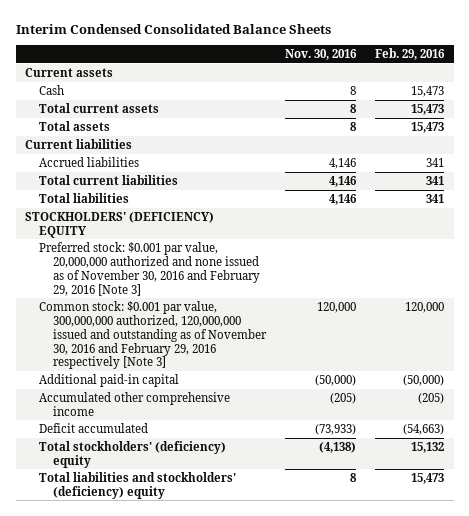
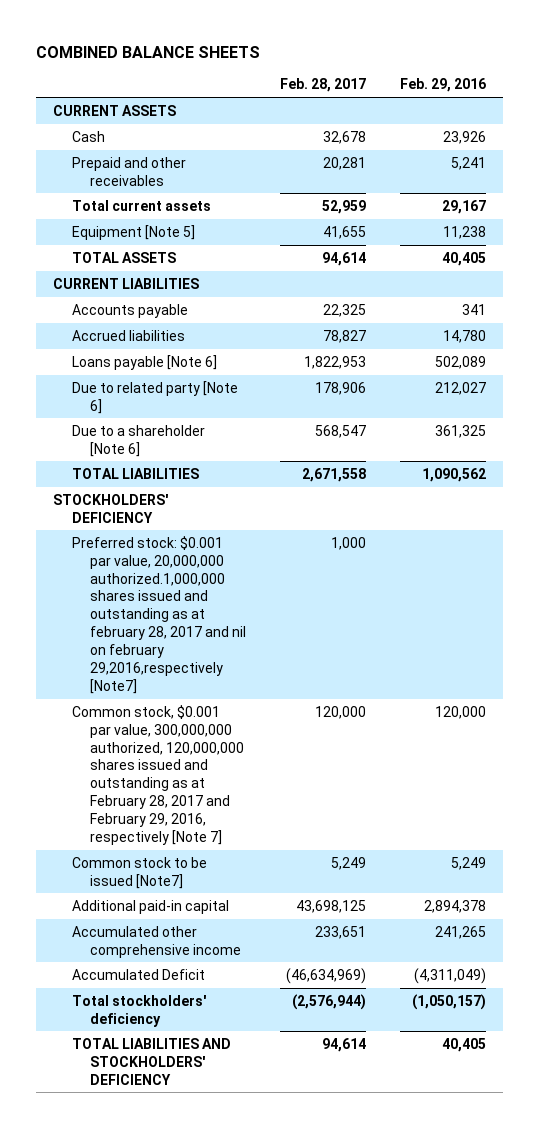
- Interim Condensed Consolidated Balance Sheets
+ COMBINED BALANCE SHEETS
- | Nov. 30, 2016 | Feb. 29, 2016
+ | Feb. 28, 2017 | Feb. 29, 2016
- Current assets
- Cash | 8 | 15,473
- Total current assets | 8 | 15,473
- Total assets | 8 | 15,473
- Current liabilities
- Accrued liabilities | 4,146 | 341
- Total current liabilities | 4,146 | 341
- Total liabilities | 4,146 | 341
- STOCKHOLDERS' (DEFICIENCY) EQUITY
- Preferred stock: $0.001 par value, 20,000,000 authorized and none issued as of November 30, 2016 and February 29, 2016 [Note 3]
- Common stock: $0.001 par value, 300,000,000 authorized, 120,000,000 issued and outstanding as of November 30, 2016 and February 29, 2016 respectively [Note 3] | 120,000 | 120,000
- Additional paid-in capital | (50,000) | (50,000)
- Accumulated other comprehensive income | (205) | (205)
- Deficit accumulated | (73,933) | (54,663)
- Total stockholders' (deficiency) equity | (4,138) | 15,132
- Total liabilities and stockholders' (deficiency) equity | 8 | 15,473
+ CURRENT ASSETS
+ Cash | 32,678 | 23,926
+ Prepaid and other receivables | 20,281 | 5,241
+ Total current assets | 52,959 | 29,167
+ Equipment [Note 5] | 41,655 | 11,238
+ TOTAL ASSETS | 94,614 | 40,405
+ CURRENT LIABILITIES
+ Accounts payable | 22,325 | 341
+ Accrued liabilities | 78,827 | 14,780
+ Loans payable [Note 6] | 1,822,953 | 502,089
+ Due to related party [Note 6] | 178,906 | 212,027
+ Due to a shareholder [Note 6] | 568,547 | 361,325
+ TOTAL LIABILITIES | 2,671,558 | 1,090,562
+ STOCKHOLDERS' DEFICIENCY
+ Preferred stock: $0.001 par value, 20,000,000 authorized.1,000,000 shares issued and outstanding as at february 28, 2017 and nil on february 29,2016,respectively [Note7] | 1,000 |
+ Common stock, $0.001 par value, 300,000,000 authorized, 120,000,000 shares issued and outstanding as at February 28, 2017 and February 29, 2016, respectively [Note 7] | 120,000 | 120,000
+ Common stock to be issued [Note7] | 5,249 | 5,249
+ Additional paid-in capital | 43,698,125 | 2,894,378
+ Accumulated other comprehensive income | 233,651 | 241,265
+ Accumulated Deficit | (46,634,969) | (4,311,049)
+ Total stockholders' deficiency | (2,576,944) | (1,050,157)
+ TOTAL LIABILITIES AND STOCKHOLDERS' DEFICIENCY | 94,614 | 40,405

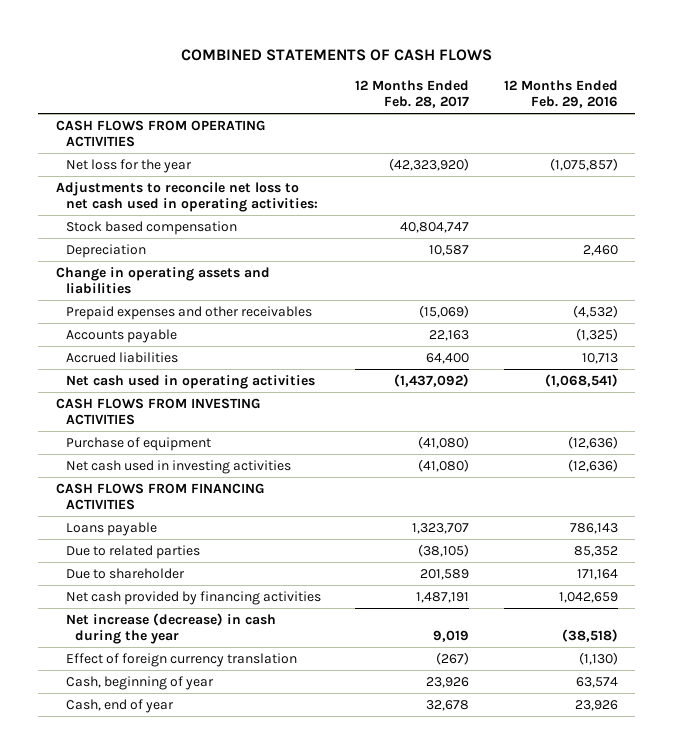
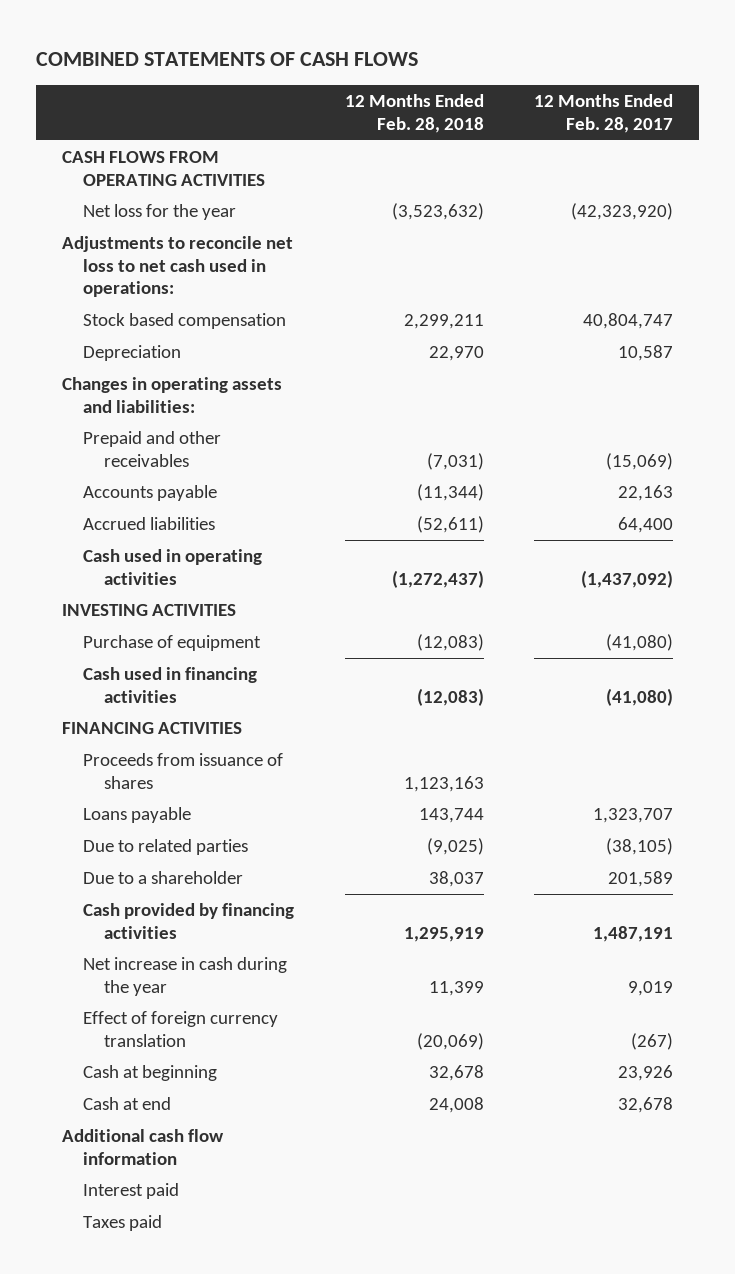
- | 12 Months Ended Feb. 28, 2017 | 12 Months Ended Feb. 29, 2016
+ | 12 Months Ended Feb. 28, 2018 | 12 Months Ended Feb. 28, 2017
- Adjustments to reconcile net loss to net cash used in operating activities:
+ Adjustments to reconcile net loss to net cash used in operations:
- Change in operating assets and liabilities
- Prepaid expenses and other receivables | (15,069) | (4,532)
+ Changes in operating assets and liabilities:
+ Prepaid and other receivables | (7,031) | (15,069)
- Net cash used in operating activities | (1,437,092) | (1,068,541)
- CASH FLOWS FROM INVESTING ACTIVITIES
+ Cash used in operating activities | (1,272,437) | (1,437,092)
+ INVESTING ACTIVITIES
- Net cash used in investing activities | (41,080) | (12,636)
- CASH FLOWS FROM FINANCING ACTIVITIES
+ Cash used in financing activities | (12,083) | (41,080)
+ FINANCING ACTIVITIES
+ Proceeds from issuance of shares | 1,123,163 |
- Due to shareholder | 201,589 | 171,164
- Net cash provided by financing activities | 1,487,191 | 1,042,659
- Net increase (decrease) in cash during the year | 9,019 | (38,518)
+ Due to a shareholder | 38,037 | 201,589
+ Cash provided by financing activities | 1,295,919 | 1,487,191
+ Net increase in cash during the year | 11,399 | 9,019
- Cash, beginning of year | 23,926 | 63,574
- Cash, end of year | 32,678 | 23,926
+ Cash at beginning | 32,678 | 23,926
+ Cash at end | 24,008 | 32,678
+ Additional cash flow information
+ Interest paid
+ Taxes paid

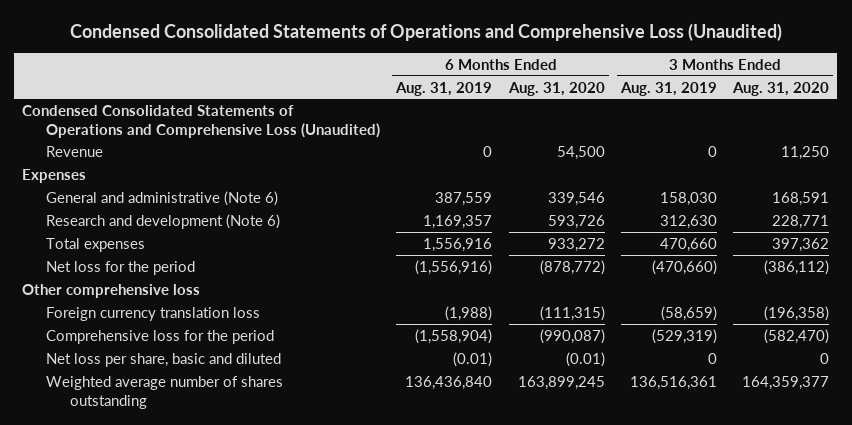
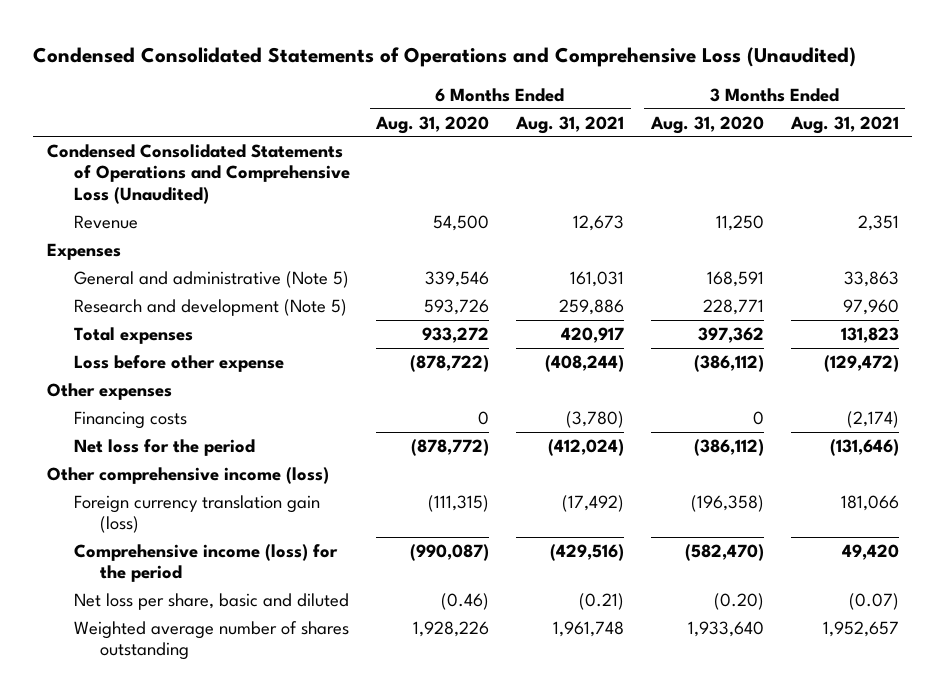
- | 6 Months Ended Aug. 31, 2019 | 6 Months Ended Aug. 31, 2020 | 3 Months Ended Aug. 31, 2019 | 3 Months Ended Aug. 31, 2020
+ | 6 Months Ended Aug. 31, 2020 | 6 Months Ended Aug. 31, 2021 | 3 Months Ended Aug. 31, 2020 | 3 Months Ended Aug. 31, 2021
- General and administrative (Note 6) | 387,559 | 339,546 | 158,030 | 168,591
- Research and development (Note 6) | 1,169,357 | 593,726 | 312,630 | 228,771
+ General and administrative (Note 5) | 339,546 | 161,031 | 168,591 | 33,863
+ Research and development (Note 5) | 593,726 | 259,886 | 228,771 | 97,960
+ Loss before other expense | (878,722) | (408,244) | (386,112) | (129,472)
+ Other expenses
+ Financing costs | 0 | (3,780) | 0 | (2,174)
- Other comprehensive loss
- Foreign currency translation loss | (1,988) | (111,315) | (58,659) | (196,358)
- Comprehensive loss for the period | (1,558,904) | (990,087) | (529,319) | (582,470)
- Net loss per share, basic and diluted | (0.01) | (0.01) | 0 | 0
- Weighted average number of shares outstanding | 136,436,840 | 163,899,245 | 136,516,361 | 164,359,377
+ Other comprehensive income (loss)
+ Foreign currency translation gain (loss) | (111,315) | (17,492) | (196,358) | 181,066
+ Comprehensive income (loss) for the period | (990,087) | (429,516) | (582,470) | 49,420
+ Net loss per share, basic and diluted | (0.46) | (0.21) | (0.20) | (0.07)
+ Weighted average number of shares outstanding | 1,928,226 | 1,961,748 | 1,933,640 | 1,952,657

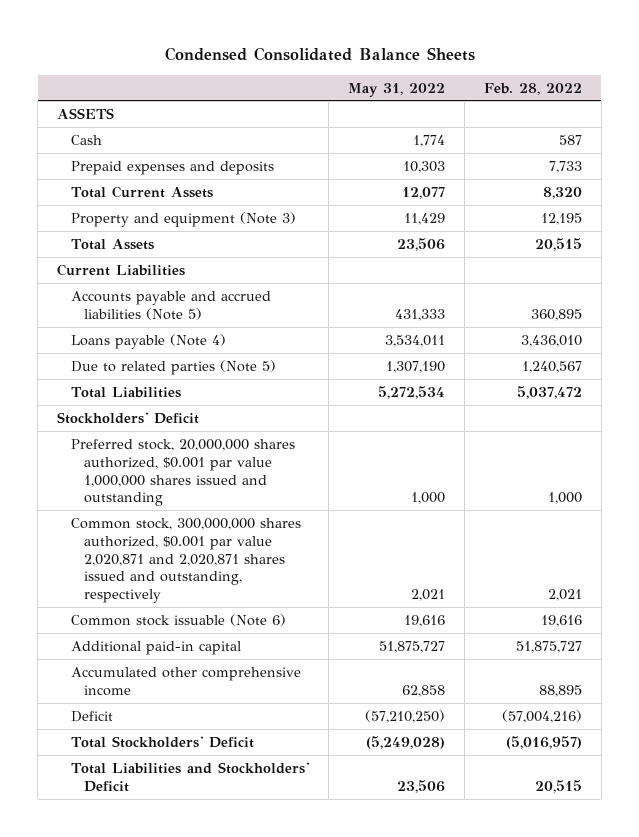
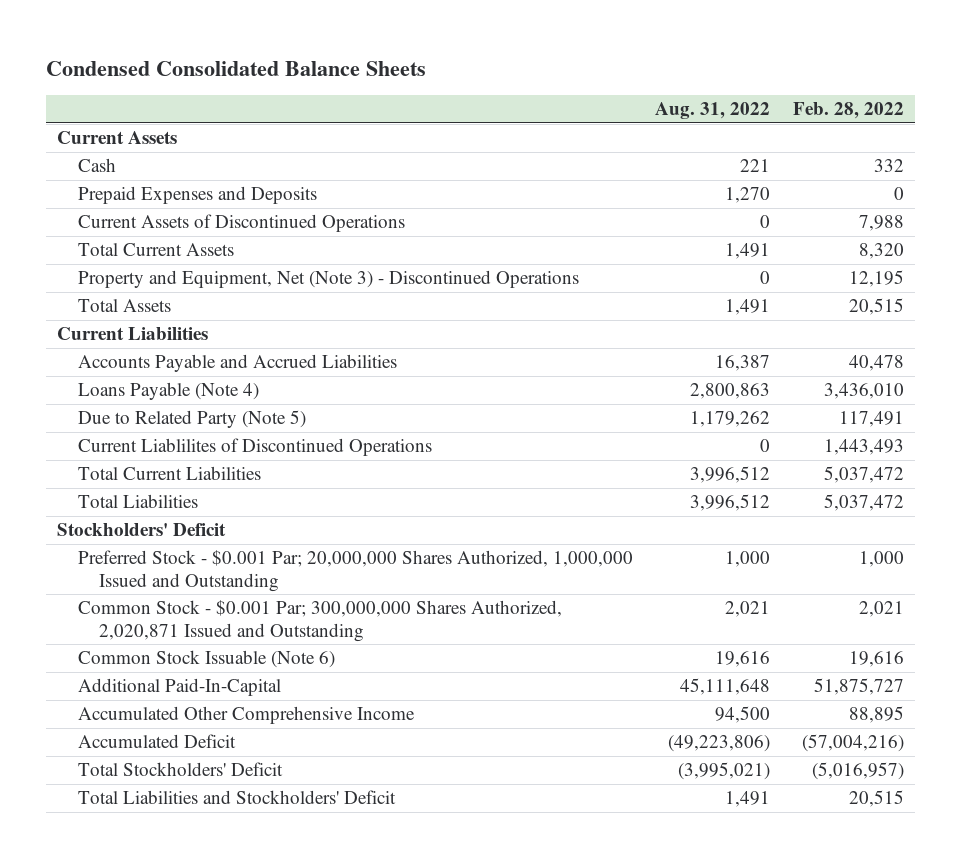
- | May 31, 2022 | Feb. 28, 2022
+ | Aug. 31, 2022 | Feb. 28, 2022
- ASSETS
- Cash | 1,774 | 587
- Prepaid expenses and deposits | 10,303 | 7,733
+ Current Assets
+ Cash | 221 | 332
+ Prepaid Expenses and Deposits | 1,270 | 0
+ Current Assets of Discontinued Operations | 0 | 7,988
- Property and equipment (Note 3) | 11,429 | 12,195
+ Property and Equipment, Net (Note 3) - Discontinued Operations | 0 | 12,195
- Accounts payable and accrued liabilities (Note 5) | 431,333 | 360,895
- Loans payable (Note 4) | 3,534,011 | 3,436,010
- Due to related parties (Note 5) | 1,307,190 | 1,240,567
+ Accounts Payable and Accrued Liabilities | 16,387 | 40,478
+ Loans Payable (Note 4) | 2,800,863 | 3,436,010
+ Due to Related Party (Note 5) | 1,179,262 | 117,491
+ Current Liablilites of Discontinued Operations | 0 | 1,443,493
+ Total Current Liabilities | 3,996,512 | 5,037,472
- Preferred stock, 20,000,000 shares authorized, $0.001 par value 1,000,000 shares issued and outstanding | 1,000 | 1,000
- Common stock, 300,000,000 shares authorized, $0.001 par value 2,020,871 and 2,020,871 shares issued and outstanding, respectively | 2,021 | 2,021
- Common stock issuable (Note 6) | 19,616 | 19,616
- Additional paid-in capital | 51,875,727 | 51,875,727
- Accumulated other comprehensive income | 62,858 | 88,895
- Deficit | (57,210,250) | (57,004,216)
+ Preferred Stock - $0.001 Par; 20,000,000 Shares Authorized, 1,000,000 Issued and Outstanding | 1,000 | 1,000
+ Common Stock - $0.001 Par; 300,000,000 Shares Authorized, 2,020,871 Issued and Outstanding | 2,021 | 2,021
+ Common Stock Issuable (Note 6) | 19,616 | 19,616
+ Additional Paid-In-Capital | 45,111,648 | 51,875,727
+ Accumulated Other Comprehensive Income | 94,500 | 88,895
+ Accumulated Deficit | (49,223,806) | (57,004,216)

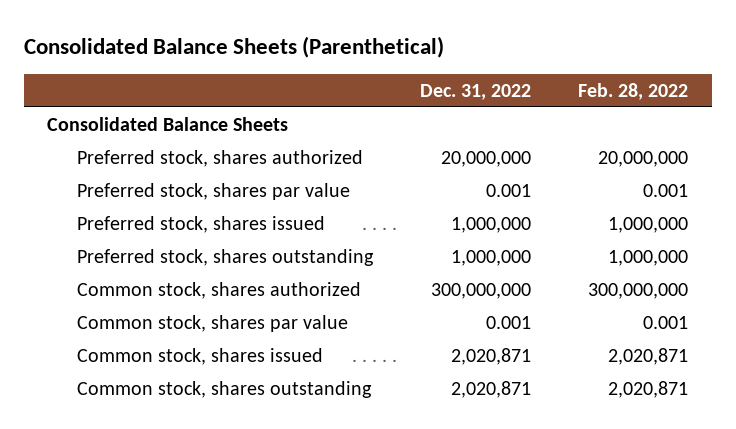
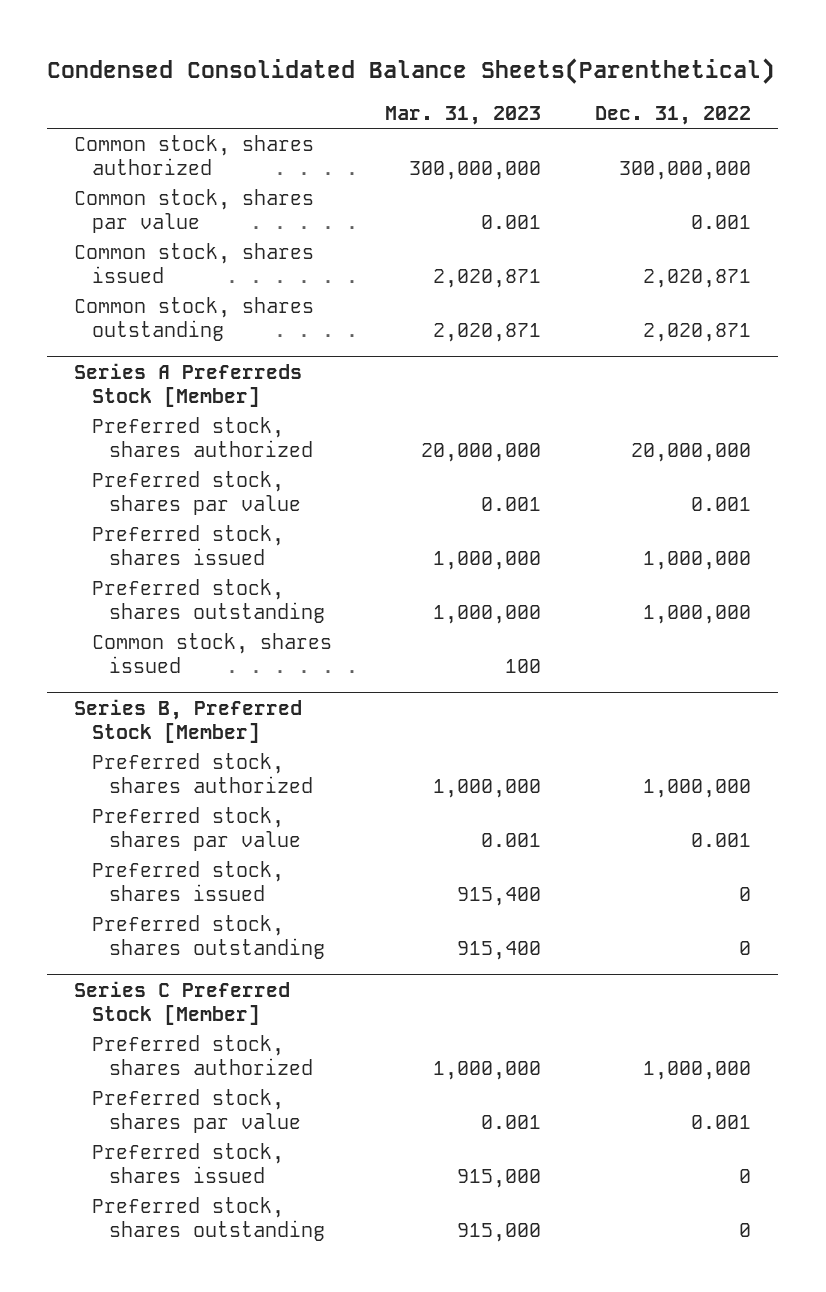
- Consolidated Balance Sheets (Parenthetical)
+ Condensed Consolidated Balance Sheets(Parenthetical)
- | Dec. 31, 2022 | Feb. 28, 2022
+ | Mar. 31, 2023 | Dec. 31, 2022
- Consolidated Balance Sheets
- Preferred stock, shares authorized | 20,000,000 | 20,000,000
- Preferred stock, shares par value | 0.001 | 0.001
- Preferred stock, shares issued | 1,000,000 | 1,000,000
- Preferred stock, shares outstanding | 1,000,000 | 1,000,000
+ Series A Preferreds Stock [Member]
+ Preferred stock, shares authorized | 20,000,000 | 20,000,000
+ Preferred stock, shares par value | 0.001 | 0.001
+ Preferred stock, shares issued | 1,000,000 | 1,000,000
+ Preferred stock, shares outstanding | 1,000,000 | 1,000,000
+ Common stock, shares issued | 100 |
+ Series B, Preferred Stock [Member]
+ Preferred stock, shares authorized | 1,000,000 | 1,000,000
+ Preferred stock, shares par value | 0.001 | 0.001
+ Preferred stock, shares issued | 915,400 | 0
+ Preferred stock, shares outstanding | 915,400 | 0
+ Series C Preferred Stock [Member]
+ Preferred stock, shares authorized | 1,000,000 | 1,000,000
+ Preferred stock, shares par value | 0.001 | 0.001
+ Preferred stock, shares issued | 915,000 | 0
+ Preferred stock, shares outstanding | 915,000 | 0

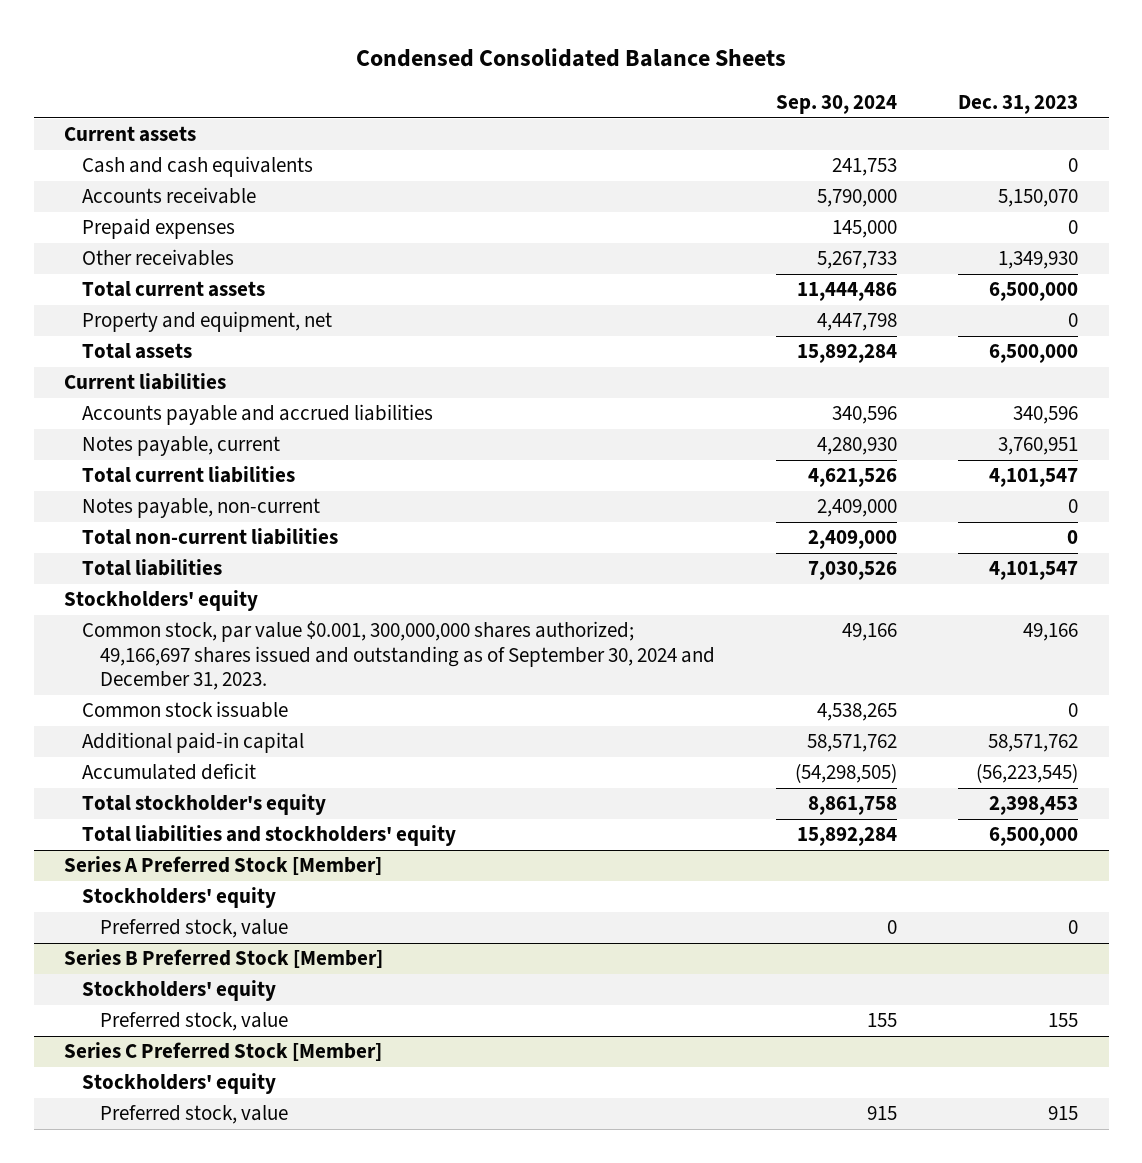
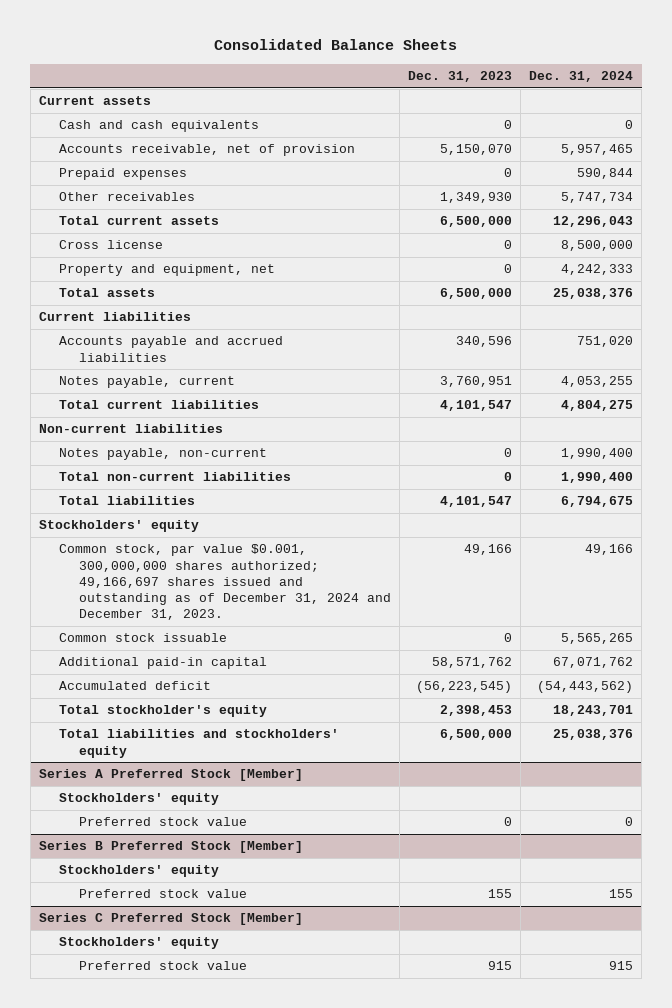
- Condensed Consolidated Balance Sheets
+ Consolidated Balance Sheets
- | Sep. 30, 2024 | Dec. 31, 2023
+ | Dec. 31, 2023 | Dec. 31, 2024
- Accounts receivable | 5,790,000 | 5,150,070
+ Accounts receivable, net of provision | 5,150,070 | 5,957,465
+ Cross license | 0 | 8,500,000
+ Non-current liabilities
- Common stock, par value $0.001, 300,000,000 shares authorized; 49,166,697 shares issued and outstanding as of September 30, 2024 and December 31, 2023. | 49,166 | 49,166
+ Common stock, par value $0.001, 300,000,000 shares authorized; 49,166,697 shares issued and outstanding as of December 31, 2024 and December 31, 2023. | 49,166 | 49,166
@ Series A Preferred Stock [Member]
- Preferred stock, value | 0 | 0
+ Preferred stock value | 0 | 0
@ Series B Preferred Stock [Member]
- Preferred stock, value | 155 | 155
+ Preferred stock value | 155 | 155
@ Series C Preferred Stock [Member]
- Preferred stock, value | 915 | 915
+ Preferred stock value | 915 | 915

